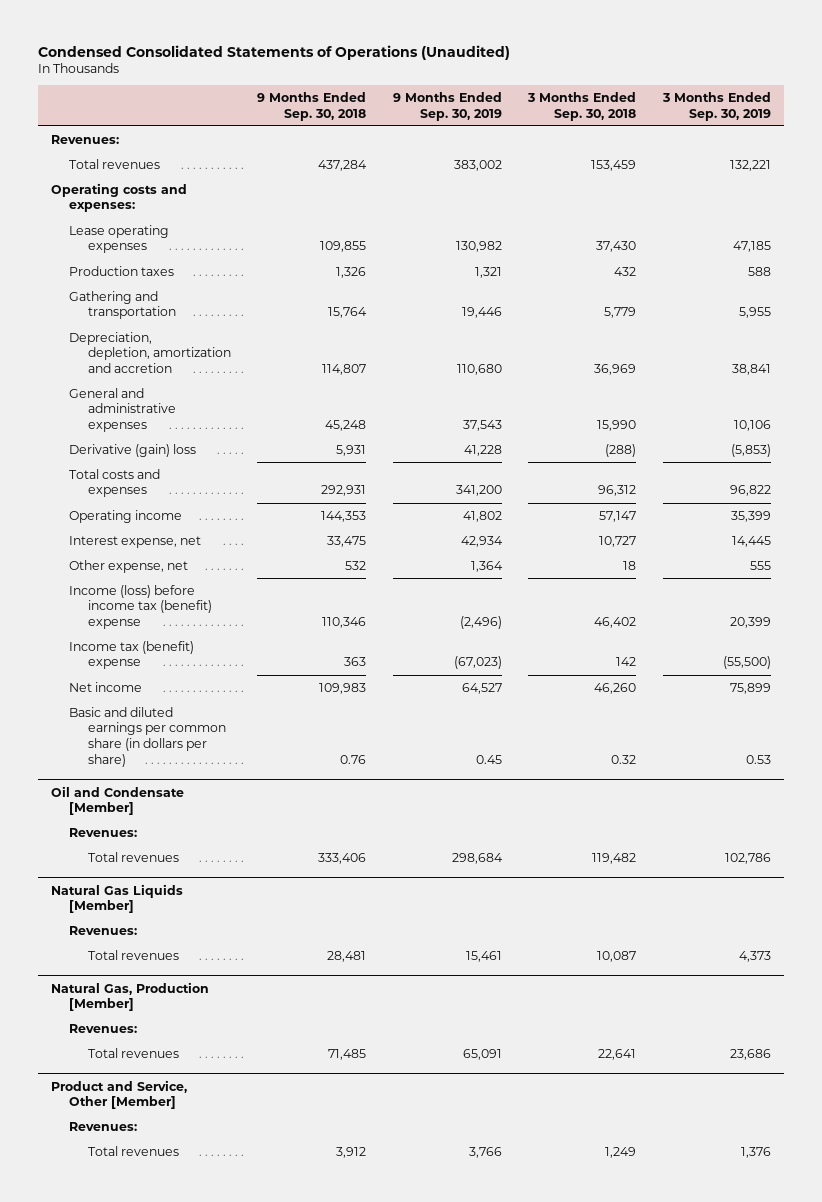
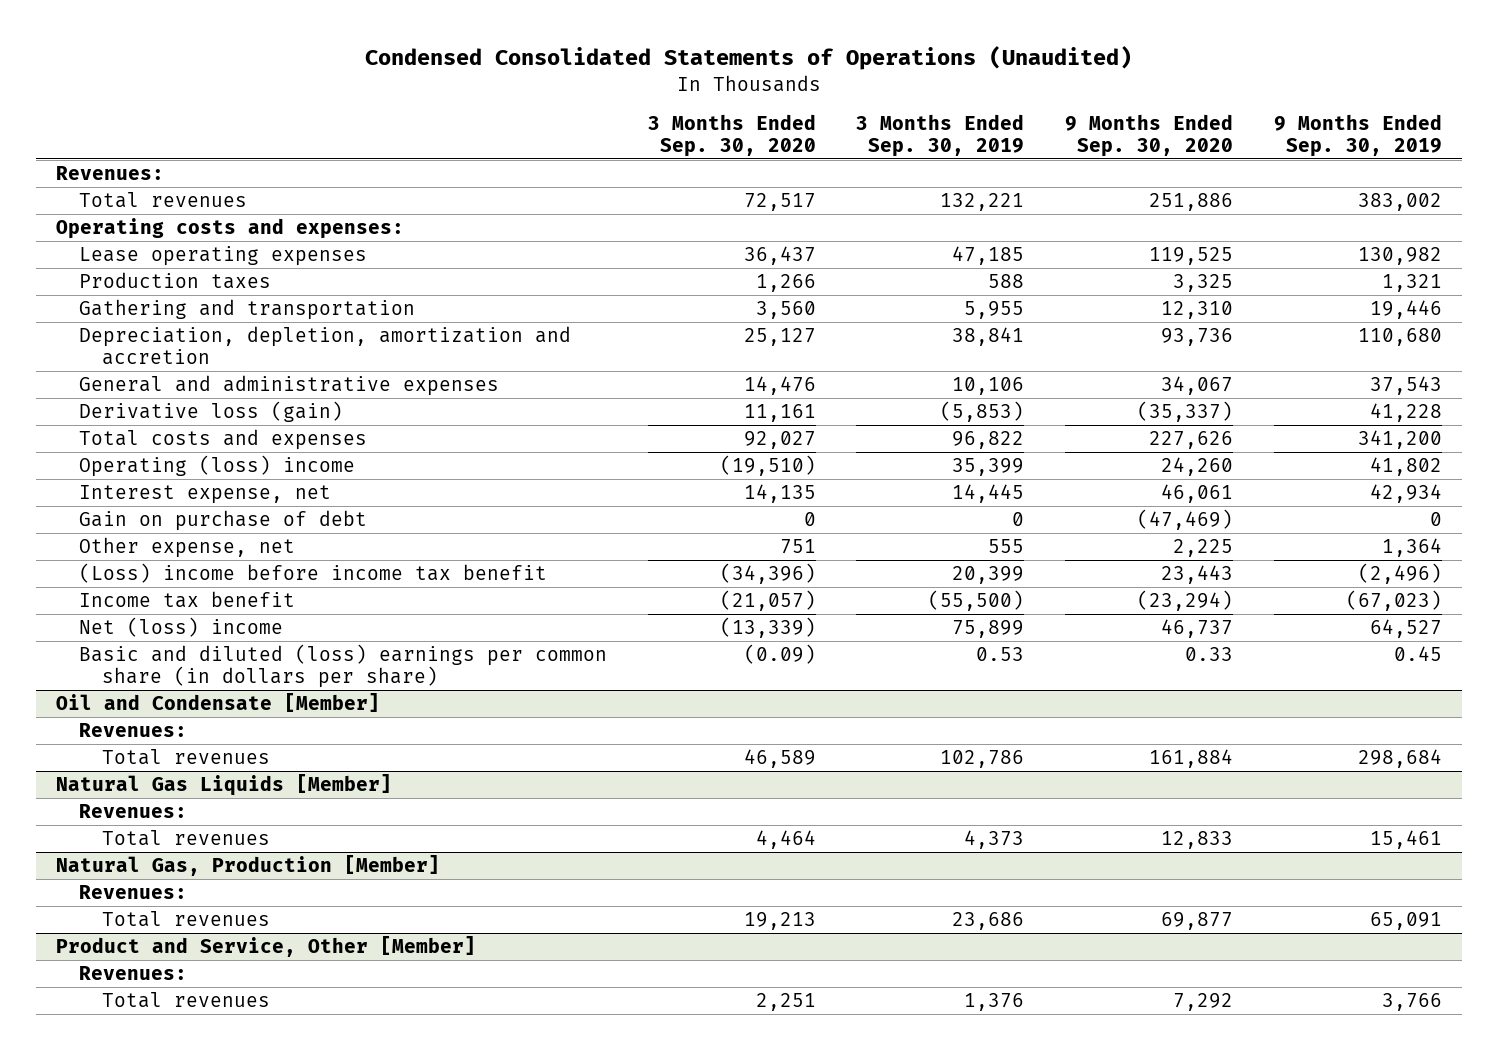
- | 9 Months Ended Sep. 30, 2018 | 9 Months Ended Sep. 30, 2019 | 3 Months Ended Sep. 30, 2018 | 3 Months Ended Sep. 30, 2019
+ | 3 Months Ended Sep. 30, 2020 | 3 Months Ended Sep. 30, 2019 | 9 Months Ended Sep. 30, 2020 | 9 Months Ended Sep. 30, 2019
- Derivative (gain) loss | 5,931 | 41,228 | (288) | (5,853)
+ Derivative loss (gain) | 11,161 | (5,853) | (35,337) | 41,228
- Operating income | 144,353 | 41,802 | 57,147 | 35,399
+ Operating (loss) income | (19,510) | 35,399 | 24,260 | 41,802
+ Gain on purchase of debt | 0 | 0 | (47,469) | 0
- Income (loss) before income tax (benefit) expense | 110,346 | (2,496) | 46,402 | 20,399
- Income tax (benefit) expense | 363 | (67,023) | 142 | (55,500)
- Net income | 109,983 | 64,527 | 46,260 | 75,899
- Basic and diluted earnings per common share (in dollars per share) | 0.76 | 0.45 | 0.32 | 0.53
+ (Loss) income before income tax benefit | (34,396) | 20,399 | 23,443 | (2,496)
+ Income tax benefit | (21,057) | (55,500) | (23,294) | (67,023)
+ Net (loss) income | (13,339) | 75,899 | 46,737 | 64,527
+ Basic and diluted (loss) earnings per common share (in dollars per share) | (0.09) | 0.53 | 0.33 | 0.45

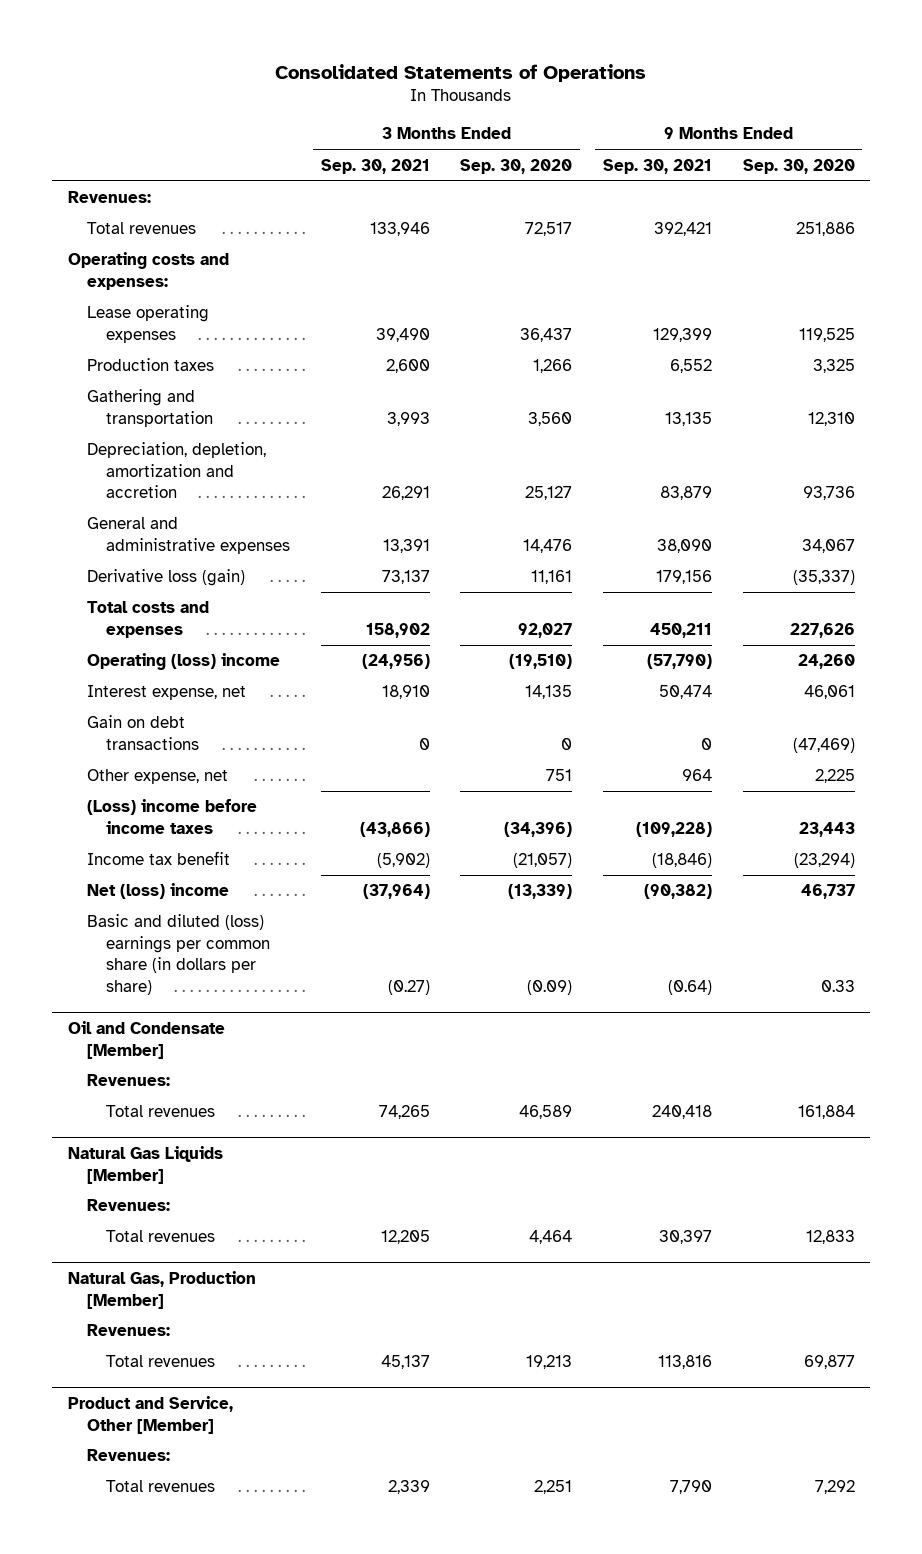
- Condensed Consolidated Statements of Operations (Unaudited)
+ Consolidated Statements of Operations
- | 3 Months Ended Sep. 30, 2020 | 3 Months Ended Sep. 30, 2019 | 9 Months Ended Sep. 30, 2020 | 9 Months Ended Sep. 30, 2019
+ | 3 Months Ended Sep. 30, 2021 | 3 Months Ended Sep. 30, 2020 | 9 Months Ended Sep. 30, 2021 | 9 Months Ended Sep. 30, 2020
- Gain on purchase of debt | 0 | 0 | (47,469) | 0
+ Gain on debt transactions | 0 | 0 | 0 | (47,469)
- (Loss) income before income tax benefit | (34,396) | 20,399 | 23,443 | (2,496)
+ (Loss) income before income taxes | (43,866) | (34,396) | (109,228) | 23,443

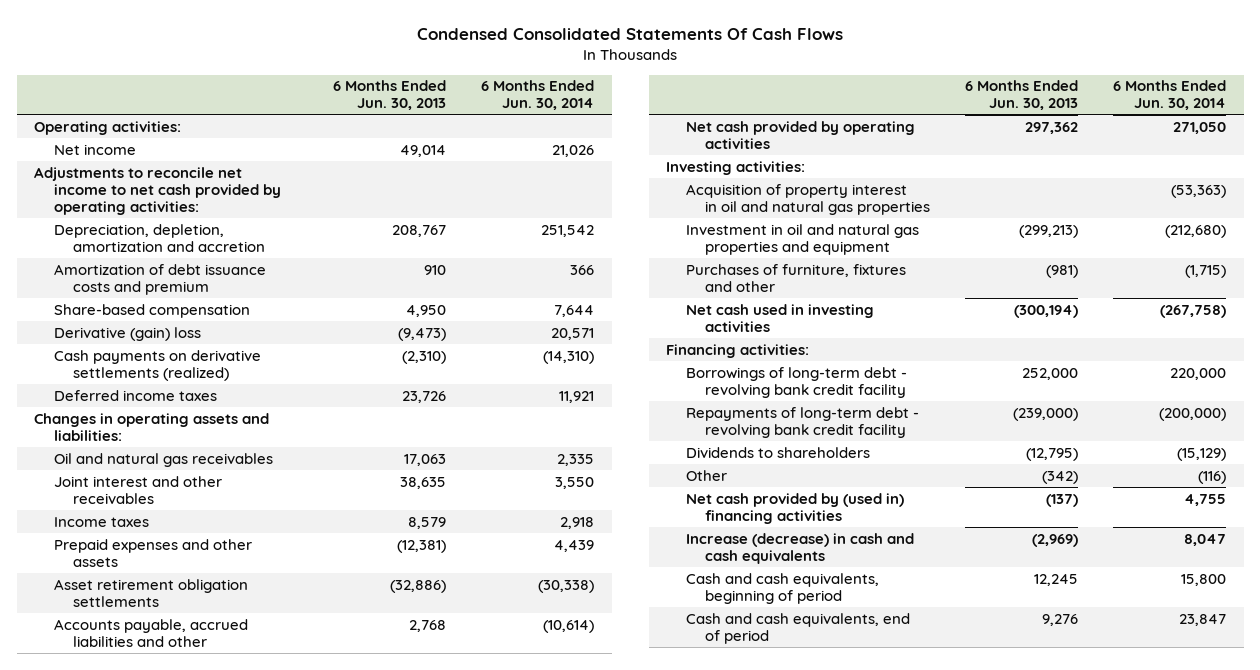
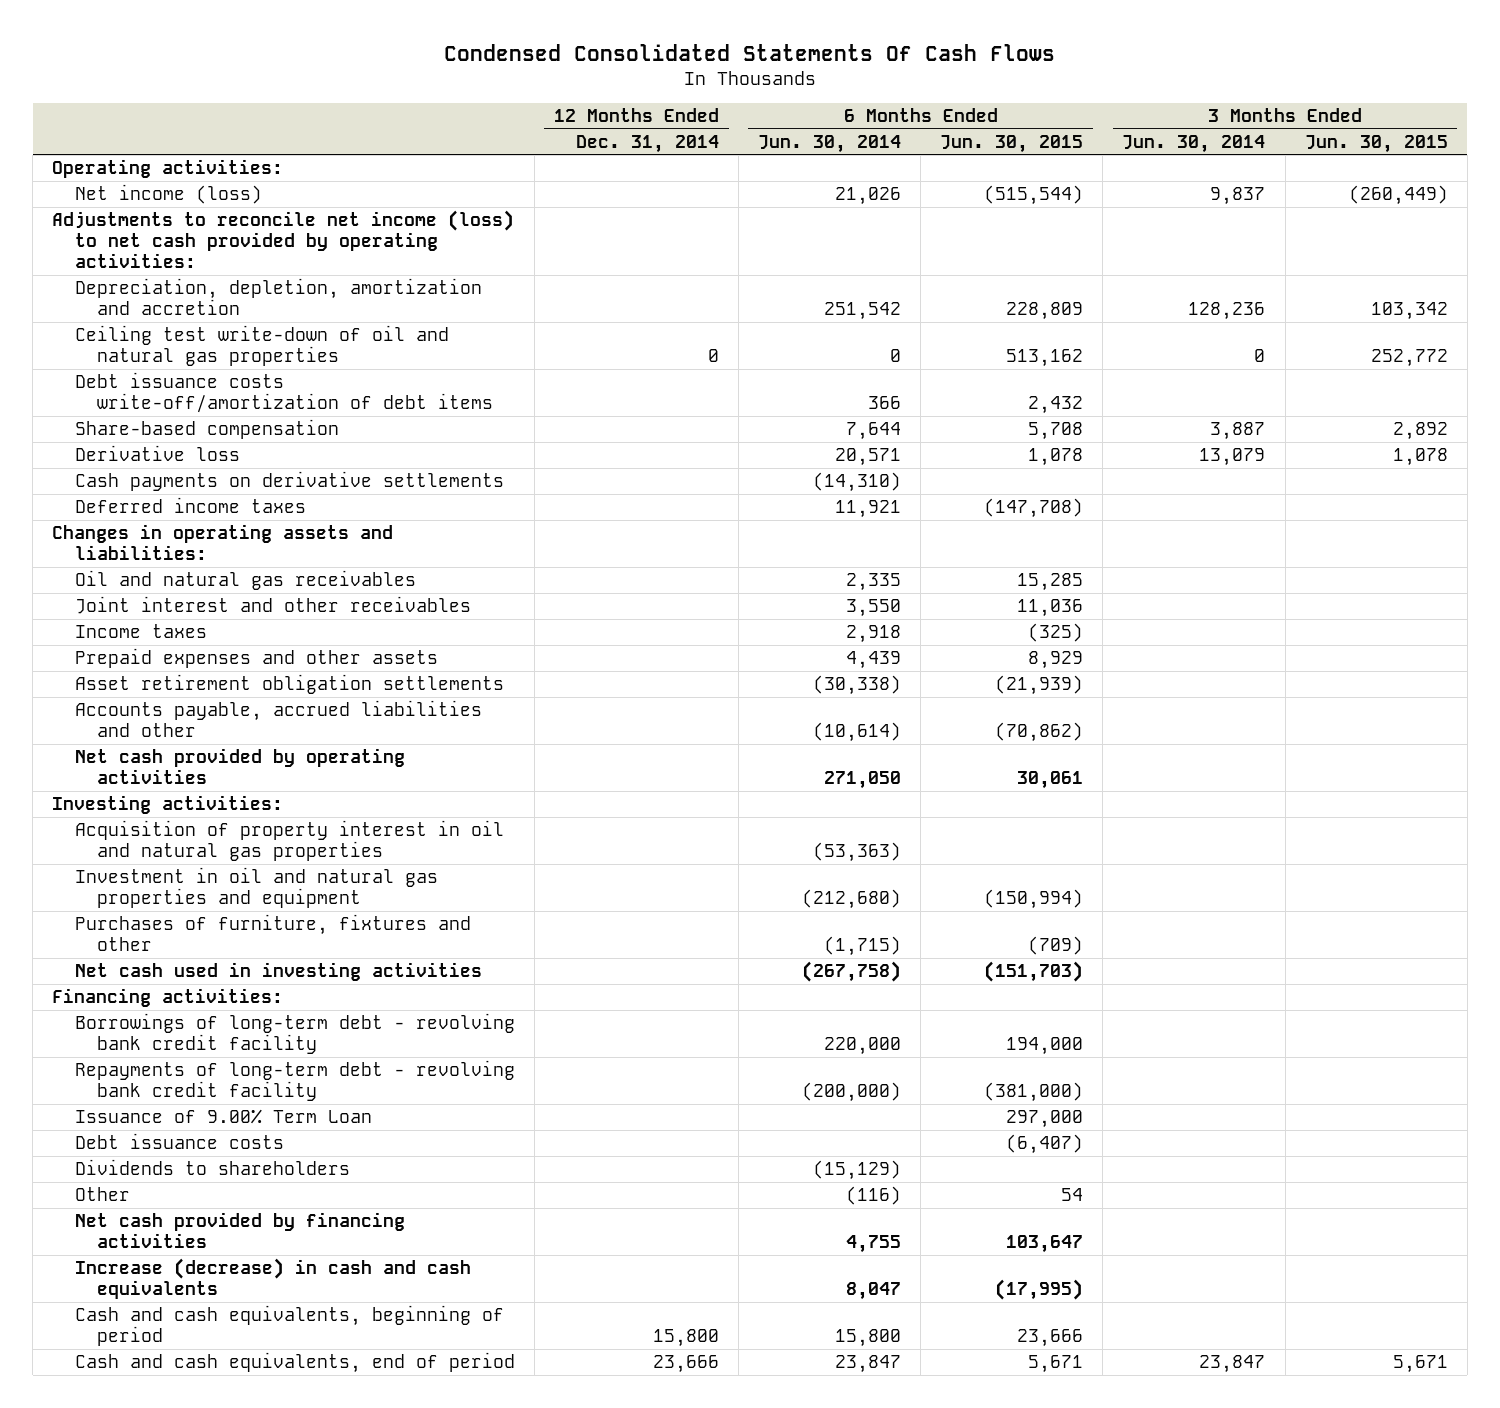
- | 6 Months Ended Jun. 30, 2013 | 6 Months Ended Jun. 30, 2014
+ | 12 Months Ended Dec. 31, 2014 | 6 Months Ended Jun. 30, 2014 | 6 Months Ended Jun. 30, 2015 | 3 Months Ended Jun. 30, 2014 | 3 Months Ended Jun. 30, 2015
- Net income | 49,014 | 21,026
- Adjustments to reconcile net income to net cash provided by operating activities:
+ Net income (loss) | | 21,026 | (515,544) | 9,837 | (260,449)
+ Adjustments to reconcile net income (loss) to net cash provided by operating activities:
- Amortization of debt issuance costs and premium | 910 | 366
+ Ceiling test write-down of oil and natural gas properties | 0 | 0 | 513,162 | 0 | 252,772
+ Debt issuance costs write-off/amortization of debt items | | 366 | 2,432 | |
- Derivative (gain) loss | (9,473) | 20,571
- Cash payments on derivative settlements (realized) | (2,310) | (14,310)
+ Derivative loss | | 20,571 | 1,078 | 13,079 | 1,078
+ Cash payments on derivative settlements | | (14,310) | | |
+ Issuance of 9.00% Term Loan | | | 297,000 | |
+ Debt issuance costs | | | (6,407) | |
- Net cash provided by (used in) financing activities | (137) | 4,755
+ Net cash provided by financing activities | | 4,755 | 103,647 | |

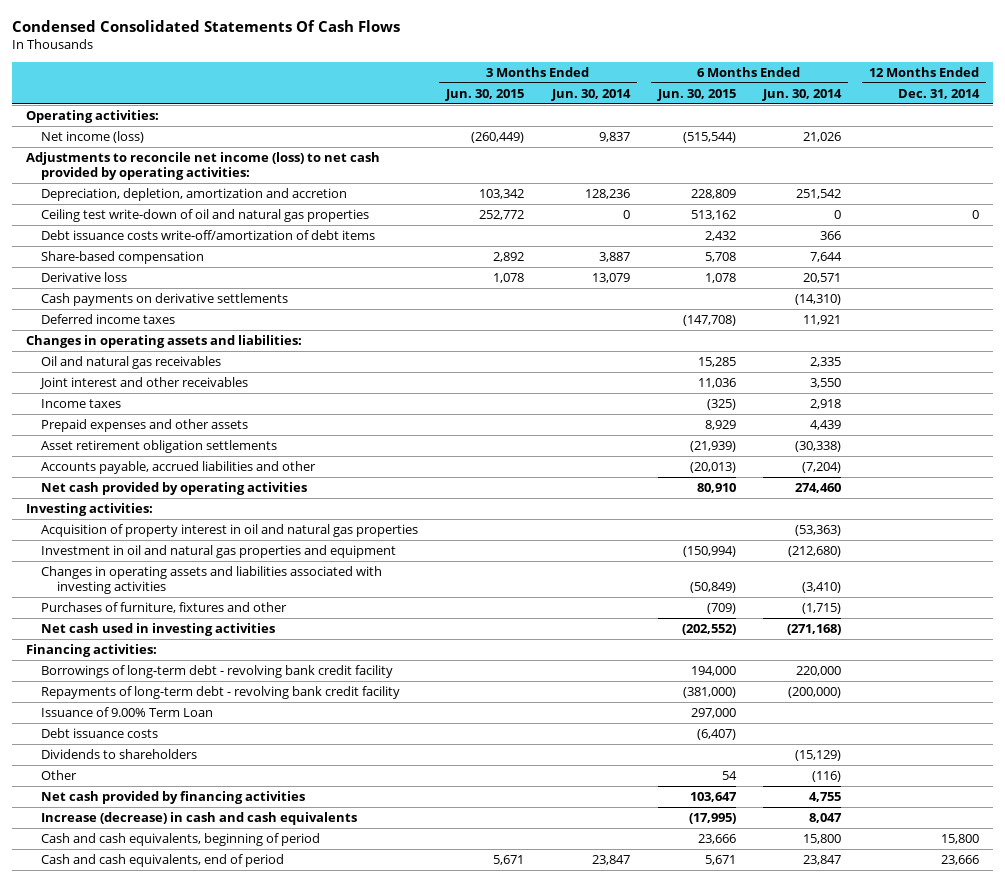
- | 12 Months Ended Dec. 31, 2014 | 6 Months Ended Jun. 30, 2014 | 6 Months Ended Jun. 30, 2015 | 3 Months Ended Jun. 30, 2014 | 3 Months Ended Jun. 30, 2015
+ | 3 Months Ended Jun. 30, 2015 | 3 Months Ended Jun. 30, 2014 | 6 Months Ended Jun. 30, 2015 | 6 Months Ended Jun. 30, 2014 | 12 Months Ended Dec. 31, 2014
- Accounts payable, accrued liabilities and other | | (10,614) | (70,862) | |
- Net cash provided by operating activities | | 271,050 | 30,061 | |
+ Accounts payable, accrued liabilities and other | | | (20,013) | (7,204) |
+ Net cash provided by operating activities | | | 80,910 | 274,460 |
+ Changes in operating assets and liabilities associated with investing activities | | | (50,849) | (3,410) |
- Net cash used in investing activities | | (267,758) | (151,703) | |
+ Net cash used in investing activities | | | (202,552) | (271,168) |

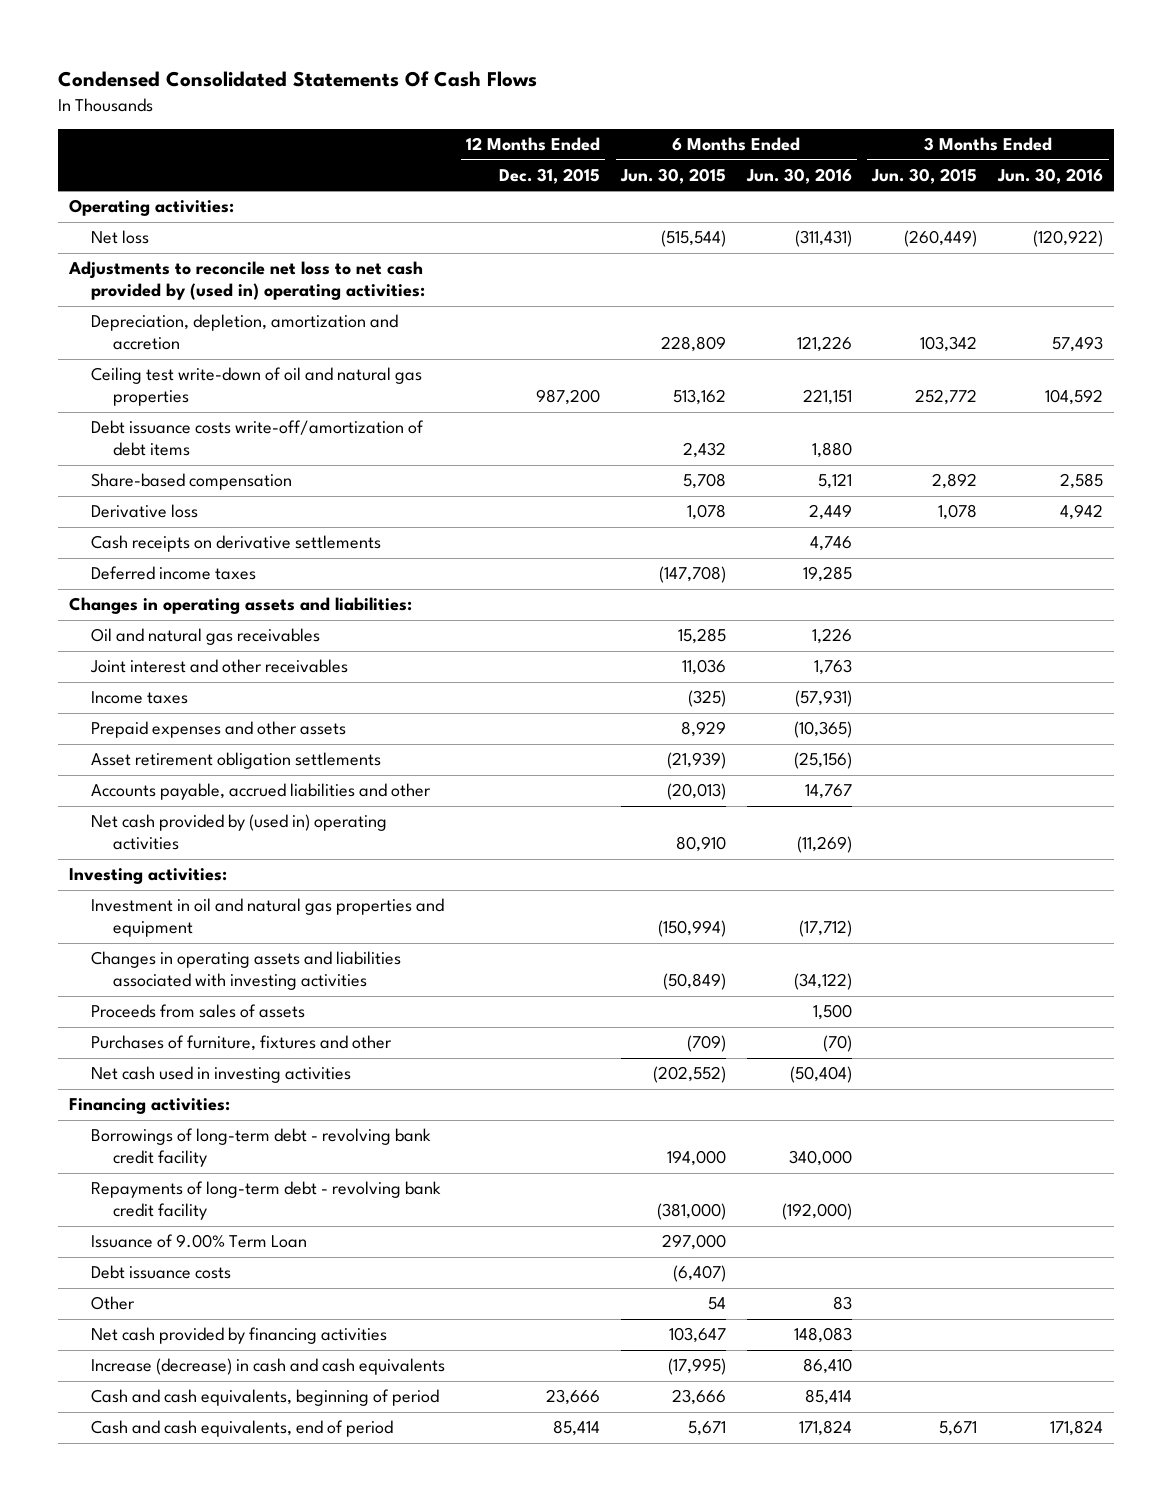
- | 3 Months Ended Jun. 30, 2015 | 3 Months Ended Jun. 30, 2014 | 6 Months Ended Jun. 30, 2015 | 6 Months Ended Jun. 30, 2014 | 12 Months Ended Dec. 31, 2014
+ | 12 Months Ended Dec. 31, 2015 | 6 Months Ended Jun. 30, 2015 | 6 Months Ended Jun. 30, 2016 | 3 Months Ended Jun. 30, 2015 | 3 Months Ended Jun. 30, 2016
- Net income (loss) | (260,449) | 9,837 | (515,544) | 21,026 |
- Adjustments to reconcile net income (loss) to net cash provided by operating activities:
+ Net loss | | (515,544) | (311,431) | (260,449) | (120,922)
+ Adjustments to reconcile net loss to net cash provided by (used in) operating activities:
- Cash payments on derivative settlements | | | | (14,310) |
+ Cash receipts on derivative settlements | | | 4,746 | |
- Net cash provided by operating activities | | | 80,910 | 274,460 |
+ Net cash provided by (used in) operating activities | | 80,910 | (11,269) | |
- Acquisition of property interest in oil and natural gas properties | | | | (53,363) |
+ Proceeds from sales of assets | | | 1,500 | |
- Dividends to shareholders | | | | (15,129) |

